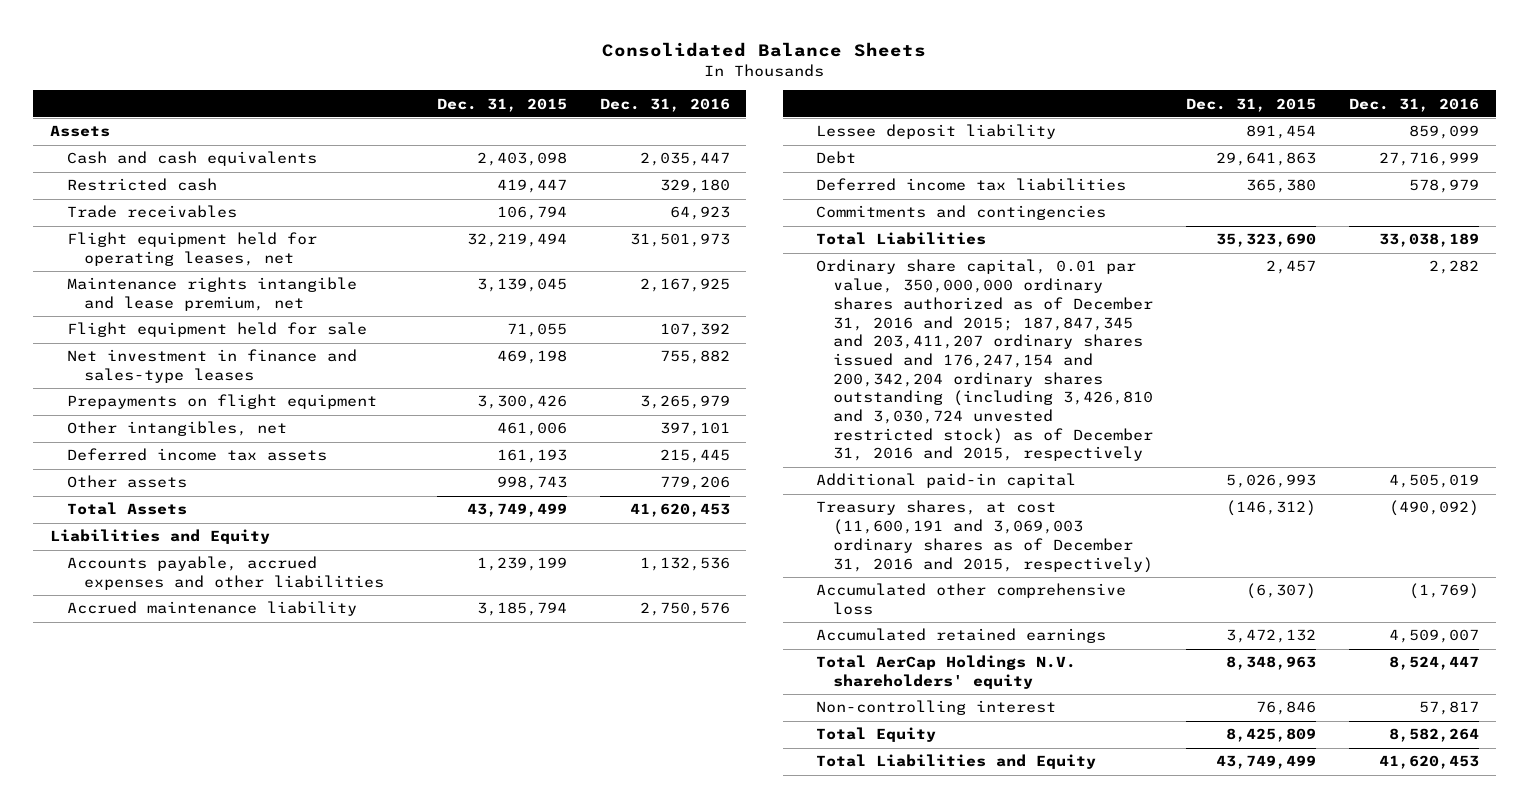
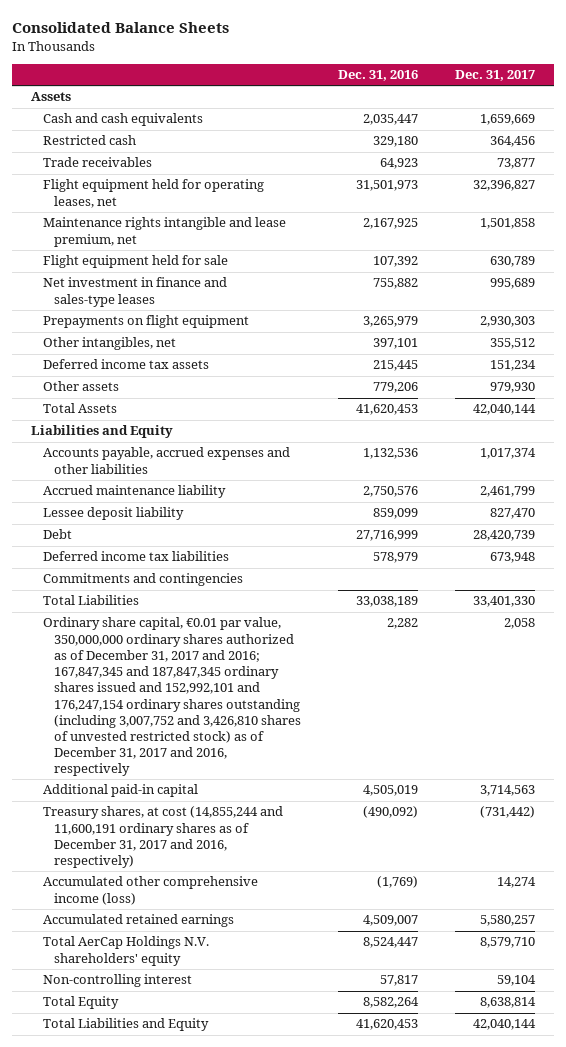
- | Dec. 31, 2015 | Dec. 31, 2016
+ | Dec. 31, 2016 | Dec. 31, 2017
- Ordinary share capital, 0.01 par value, 350,000,000 ordinary shares authorized as of December 31, 2016 and 2015; 187,847,345 and 203,411,207 ordinary shares issued and 176,247,154 and 200,342,204 ordinary shares outstanding (including 3,426,810 and 3,030,724 unvested restricted stock) as of December 31, 2016 and 2015, respectively | 2,457 | 2,282
+ Ordinary share capital, €0.01 par value, 350,000,000 ordinary shares authorized as of December 31, 2017 and 2016; 167,847,345 and 187,847,345 ordinary shares issued and 152,992,101 and 176,247,154 ordinary shares outstanding (including 3,007,752 and 3,426,810 shares of unvested restricted stock) as of December 31, 2017 and 2016, respectively | 2,282 | 2,058
- Treasury shares, at cost (11,600,191 and 3,069,003 ordinary shares as of December 31, 2016 and 2015, respectively) | (146,312) | (490,092)
- Accumulated other comprehensive loss | (6,307) | (1,769)
+ Treasury shares, at cost (14,855,244 and 11,600,191 ordinary shares as of December 31, 2017 and 2016, respectively) | (490,092) | (731,442)
+ Accumulated other comprehensive income (loss) | (1,769) | 14,274

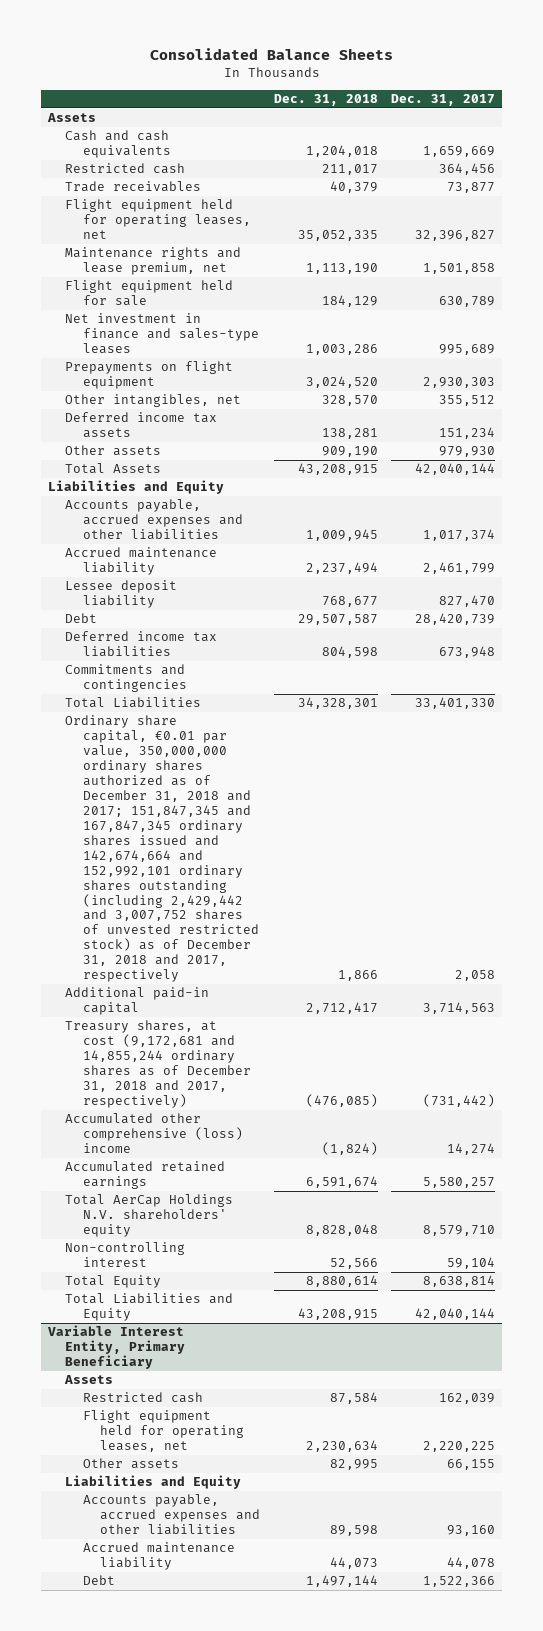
- | Dec. 31, 2016 | Dec. 31, 2017
+ | Dec. 31, 2018 | Dec. 31, 2017
- Maintenance rights intangible and lease premium, net | 2,167,925 | 1,501,858
+ Maintenance rights and lease premium, net | 1,113,190 | 1,501,858
- Ordinary share capital, €0.01 par value, 350,000,000 ordinary shares authorized as of December 31, 2017 and 2016; 167,847,345 and 187,847,345 ordinary shares issued and 152,992,101 and 176,247,154 ordinary shares outstanding (including 3,007,752 and 3,426,810 shares of unvested restricted stock) as of December 31, 2017 and 2016, respectively | 2,282 | 2,058
+ Ordinary share capital, €0.01 par value, 350,000,000 ordinary shares authorized as of December 31, 2018 and 2017; 151,847,345 and 167,847,345 ordinary shares issued and 142,674,664 and 152,992,101 ordinary shares outstanding (including 2,429,442 and 3,007,752 shares of unvested restricted stock) as of December 31, 2018 and 2017, respectively | 1,866 | 2,058
- Treasury shares, at cost (14,855,244 and 11,600,191 ordinary shares as of December 31, 2017 and 2016, respectively) | (490,092) | (731,442)
- Accumulated other comprehensive income (loss) | (1,769) | 14,274
+ Treasury shares, at cost (9,172,681 and 14,855,244 ordinary shares as of December 31, 2018 and 2017, respectively) | (476,085) | (731,442)
+ Accumulated other comprehensive (loss) income | (1,824) | 14,274
+ Variable Interest Entity, Primary Beneficiary
+ Assets
+ Restricted cash | 87,584 | 162,039
+ Flight equipment held for operating leases, net | 2,230,634 | 2,220,225
+ Other assets | 82,995 | 66,155
+ Liabilities and Equity
+ Accounts payable, accrued expenses and other liabilities | 89,598 | 93,160
+ Accrued maintenance liability | 44,073 | 44,078
+ Debt | 1,497,144 | 1,522,366

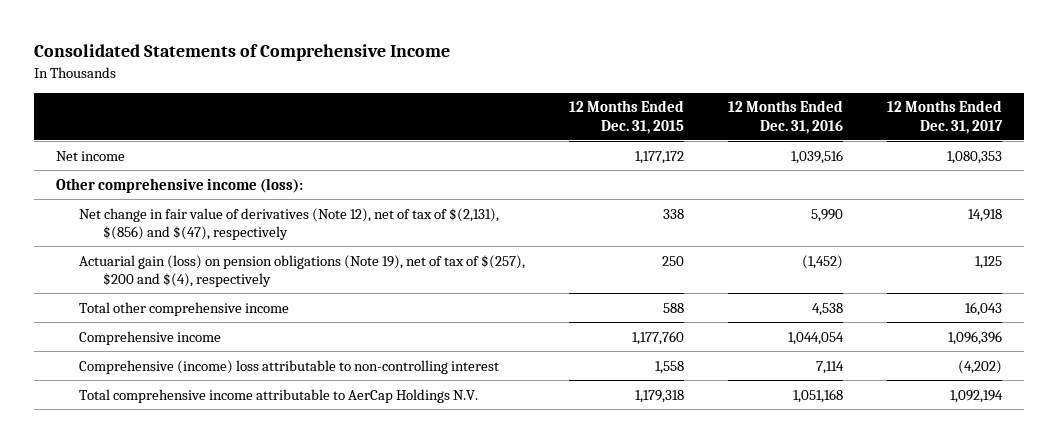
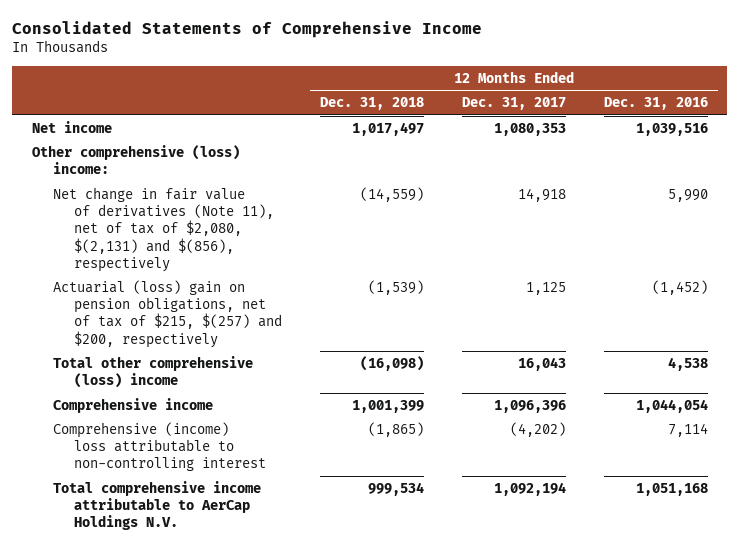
- | 12 Months Ended Dec. 31, 2015 | 12 Months Ended Dec. 31, 2016 | 12 Months Ended Dec. 31, 2017
+ | 12 Months Ended Dec. 31, 2018 | 12 Months Ended Dec. 31, 2017 | 12 Months Ended Dec. 31, 2016
- Other comprehensive income (loss):
- Net change in fair value of derivatives (Note 12), net of tax of $(2,131), $(856) and $(47), respectively | 338 | 5,990 | 14,918
- Actuarial gain (loss) on pension obligations (Note 19), net of tax of $(257), $200 and $(4), respectively | 250 | (1,452) | 1,125
- Total other comprehensive income | 588 | 4,538 | 16,043
+ Other comprehensive (loss) income:
+ Net change in fair value of derivatives (Note 11), net of tax of $2,080, $(2,131) and $(856), respectively | (14,559) | 14,918 | 5,990
+ Actuarial (loss) gain on pension obligations, net of tax of $215, $(257) and $200, respectively | (1,539) | 1,125 | (1,452)
+ Total other comprehensive (loss) income | (16,098) | 16,043 | 4,538

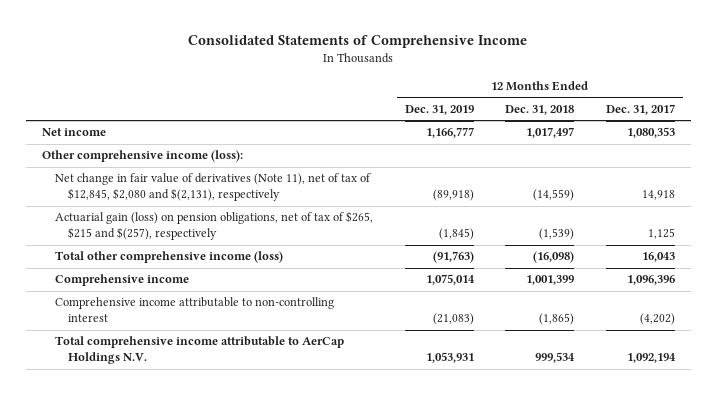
- | 12 Months Ended Dec. 31, 2018 | 12 Months Ended Dec. 31, 2017 | 12 Months Ended Dec. 31, 2016
+ | 12 Months Ended Dec. 31, 2019 | 12 Months Ended Dec. 31, 2018 | 12 Months Ended Dec. 31, 2017
- Other comprehensive (loss) income:
- Net change in fair value of derivatives (Note 11), net of tax of $2,080, $(2,131) and $(856), respectively | (14,559) | 14,918 | 5,990
- Actuarial (loss) gain on pension obligations, net of tax of $215, $(257) and $200, respectively | (1,539) | 1,125 | (1,452)
- Total other comprehensive (loss) income | (16,098) | 16,043 | 4,538
+ Other comprehensive income (loss):
+ Net change in fair value of derivatives (Note 11), net of tax of $12,845, $2,080 and $(2,131), respectively | (89,918) | (14,559) | 14,918
+ Actuarial gain (loss) on pension obligations, net of tax of $265, $215 and $(257), respectively | (1,845) | (1,539) | 1,125
+ Total other comprehensive income (loss) | (91,763) | (16,098) | 16,043
- Comprehensive (income) loss attributable to non-controlling interest | (1,865) | (4,202) | 7,114
+ Comprehensive income attributable to non-controlling interest | (21,083) | (1,865) | (4,202)

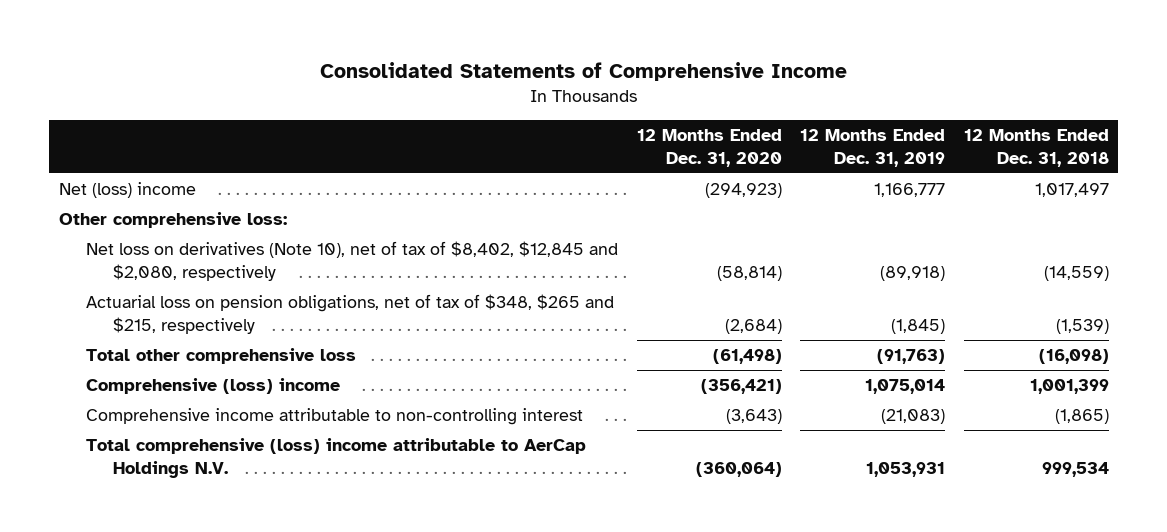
- | 12 Months Ended Dec. 31, 2019 | 12 Months Ended Dec. 31, 2018 | 12 Months Ended Dec. 31, 2017
+ | 12 Months Ended Dec. 31, 2020 | 12 Months Ended Dec. 31, 2019 | 12 Months Ended Dec. 31, 2018
- Net income | 1,166,777 | 1,017,497 | 1,080,353
- Other comprehensive income (loss):
- Net change in fair value of derivatives (Note 11), net of tax of $12,845, $2,080 and $(2,131), respectively | (89,918) | (14,559) | 14,918
- Actuarial gain (loss) on pension obligations, net of tax of $265, $215 and $(257), respectively | (1,845) | (1,539) | 1,125
- Total other comprehensive income (loss) | (91,763) | (16,098) | 16,043
- Comprehensive income | 1,075,014 | 1,001,399 | 1,096,396
+ Net (loss) income | (294,923) | 1,166,777 | 1,017,497
+ Other comprehensive loss:
+ Net loss on derivatives (Note 10), net of tax of $8,402, $12,845 and $2,080, respectively | (58,814) | (89,918) | (14,559)
+ Actuarial loss on pension obligations, net of tax of $348, $265 and $215, respectively | (2,684) | (1,845) | (1,539)
+ Total other comprehensive loss | (61,498) | (91,763) | (16,098)
+ Comprehensive (loss) income | (356,421) | 1,075,014 | 1,001,399
- Total comprehensive income attributable to AerCap Holdings N.V. | 1,053,931 | 999,534 | 1,092,194
+ Total comprehensive (loss) income attributable to AerCap Holdings N.V. | (360,064) | 1,053,931 | 999,534

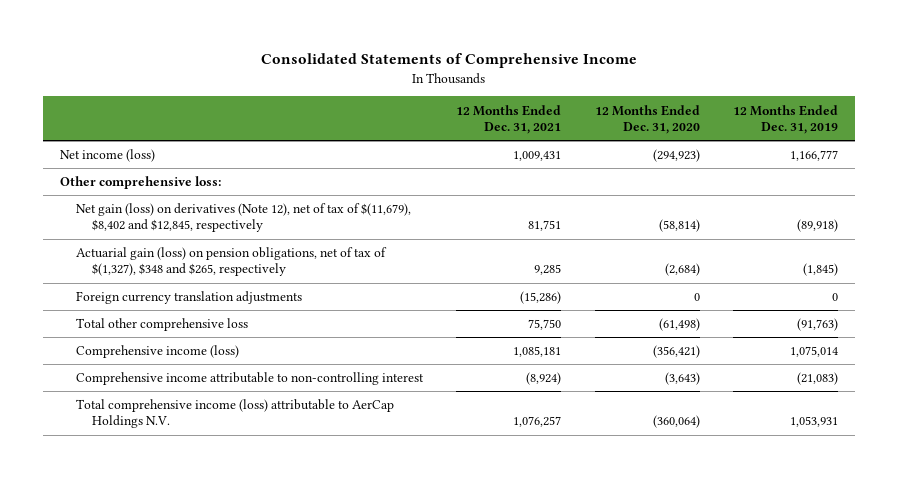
- | 12 Months Ended Dec. 31, 2020 | 12 Months Ended Dec. 31, 2019 | 12 Months Ended Dec. 31, 2018
+ | 12 Months Ended Dec. 31, 2021 | 12 Months Ended Dec. 31, 2020 | 12 Months Ended Dec. 31, 2019
- Net (loss) income | (294,923) | 1,166,777 | 1,017,497
+ Net income (loss) | 1,009,431 | (294,923) | 1,166,777
- Net loss on derivatives (Note 10), net of tax of $8,402, $12,845 and $2,080, respectively | (58,814) | (89,918) | (14,559)
- Actuarial loss on pension obligations, net of tax of $348, $265 and $215, respectively | (2,684) | (1,845) | (1,539)
+ Net gain (loss) on derivatives (Note 12), net of tax of $(11,679), $8,402 and $12,845, respectively | 81,751 | (58,814) | (89,918)
+ Actuarial gain (loss) on pension obligations, net of tax of $(1,327), $348 and $265, respectively | 9,285 | (2,684) | (1,845)
+ Foreign currency translation adjustments | (15,286) | 0 | 0
- Comprehensive (loss) income | (356,421) | 1,075,014 | 1,001,399
+ Comprehensive income (loss) | 1,085,181 | (356,421) | 1,075,014
- Total comprehensive (loss) income attributable to AerCap Holdings N.V. | (360,064) | 1,053,931 | 999,534
+ Total comprehensive income (loss) attributable to AerCap Holdings N.V. | 1,076,257 | (360,064) | 1,053,931

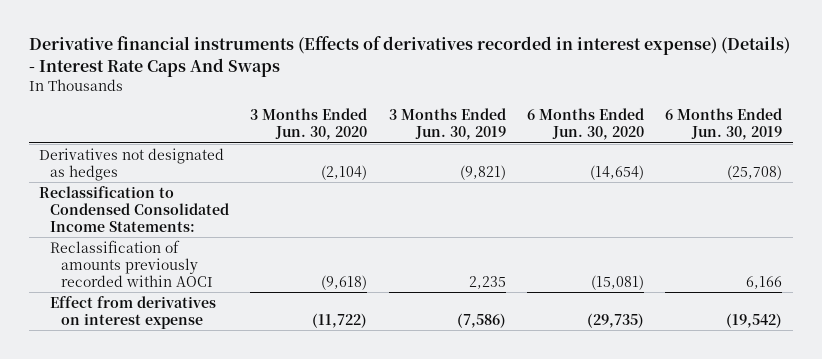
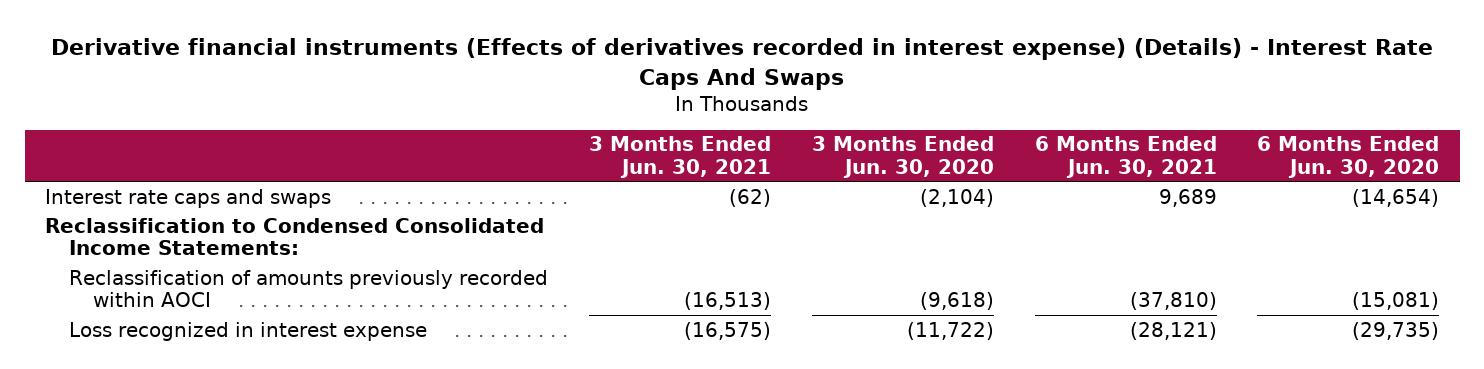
- | 3 Months Ended Jun. 30, 2020 | 3 Months Ended Jun. 30, 2019 | 6 Months Ended Jun. 30, 2020 | 6 Months Ended Jun. 30, 2019
+ | 3 Months Ended Jun. 30, 2021 | 3 Months Ended Jun. 30, 2020 | 6 Months Ended Jun. 30, 2021 | 6 Months Ended Jun. 30, 2020
- Derivatives not designated as hedges | (2,104) | (9,821) | (14,654) | (25,708)
+ Interest rate caps and swaps | (62) | (2,104) | 9,689 | (14,654)
- Effect from derivatives on interest expense | (11,722) | (7,586) | (29,735) | (19,542)
+ Loss recognized in interest expense | (16,575) | (11,722) | (28,121) | (29,735)

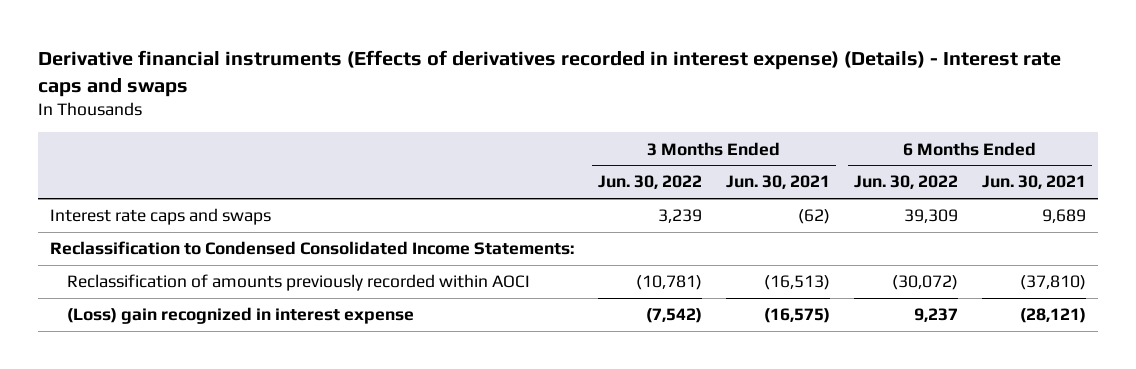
- Derivative financial instruments (Effects of derivatives recorded in interest expense) (Details) - Interest Rate Caps And Swaps
+ Derivative financial instruments (Effects of derivatives recorded in interest expense) (Details) - Interest rate caps and swaps
- | 3 Months Ended Jun. 30, 2021 | 3 Months Ended Jun. 30, 2020 | 6 Months Ended Jun. 30, 2021 | 6 Months Ended Jun. 30, 2020
+ | 3 Months Ended Jun. 30, 2022 | 3 Months Ended Jun. 30, 2021 | 6 Months Ended Jun. 30, 2022 | 6 Months Ended Jun. 30, 2021
- Loss recognized in interest expense | (16,575) | (11,722) | (28,121) | (29,735)
+ (Loss) gain recognized in interest expense | (7,542) | (16,575) | 9,237 | (28,121)

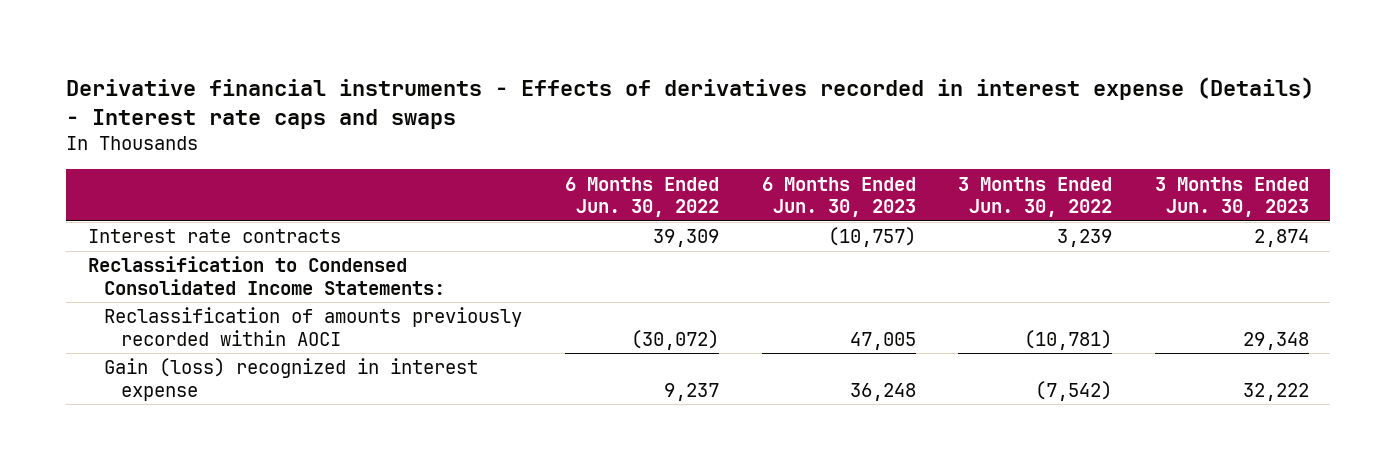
- Derivative financial instruments (Effects of derivatives recorded in interest expense) (Details) - Interest rate caps and swaps
+ Derivative financial instruments - Effects of derivatives recorded in interest expense (Details) - Interest rate caps and swaps
- | 3 Months Ended Jun. 30, 2022 | 3 Months Ended Jun. 30, 2021 | 6 Months Ended Jun. 30, 2022 | 6 Months Ended Jun. 30, 2021
+ | 6 Months Ended Jun. 30, 2022 | 6 Months Ended Jun. 30, 2023 | 3 Months Ended Jun. 30, 2022 | 3 Months Ended Jun. 30, 2023
- Interest rate caps and swaps | 3,239 | (62) | 39,309 | 9,689
+ Interest rate contracts | 39,309 | (10,757) | 3,239 | 2,874
- (Loss) gain recognized in interest expense | (7,542) | (16,575) | 9,237 | (28,121)
+ Gain (loss) recognized in interest expense | 9,237 | 36,248 | (7,542) | 32,222

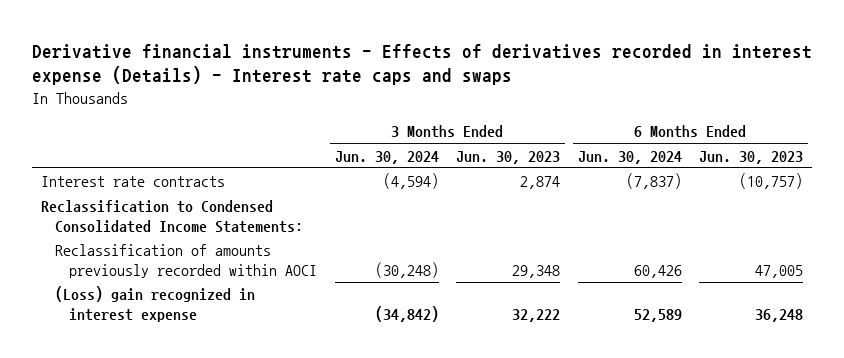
- | 6 Months Ended Jun. 30, 2022 | 6 Months Ended Jun. 30, 2023 | 3 Months Ended Jun. 30, 2022 | 3 Months Ended Jun. 30, 2023
+ | 3 Months Ended Jun. 30, 2024 | 3 Months Ended Jun. 30, 2023 | 6 Months Ended Jun. 30, 2024 | 6 Months Ended Jun. 30, 2023
- Gain (loss) recognized in interest expense | 9,237 | 36,248 | (7,542) | 32,222
+ (Loss) gain recognized in interest expense | (34,842) | 32,222 | 52,589 | 36,248

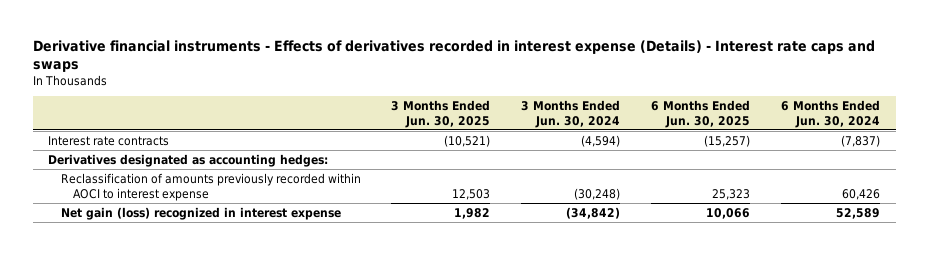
- | 3 Months Ended Jun. 30, 2024 | 3 Months Ended Jun. 30, 2023 | 6 Months Ended Jun. 30, 2024 | 6 Months Ended Jun. 30, 2023
+ | 3 Months Ended Jun. 30, 2025 | 3 Months Ended Jun. 30, 2024 | 6 Months Ended Jun. 30, 2025 | 6 Months Ended Jun. 30, 2024
- Reclassification to Condensed Consolidated Income Statements:
- Reclassification of amounts previously recorded within AOCI | (30,248) | 29,348 | 60,426 | 47,005
- (Loss) gain recognized in interest expense | (34,842) | 32,222 | 52,589 | 36,248
+ Derivatives designated as accounting hedges:
+ Reclassification of amounts previously recorded within AOCI to interest expense | 12,503 | (30,248) | 25,323 | 60,426
+ Net gain (loss) recognized in interest expense | 1,982 | (34,842) | 10,066 | 52,589

